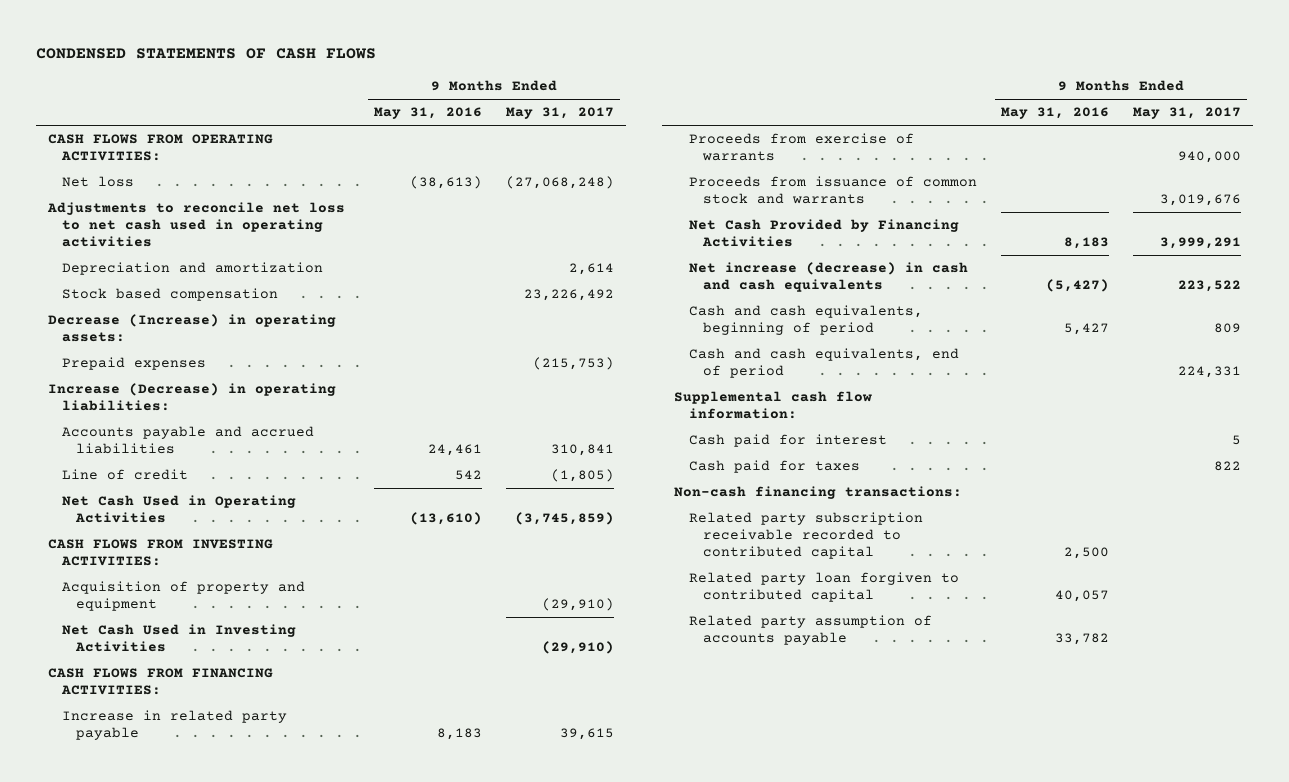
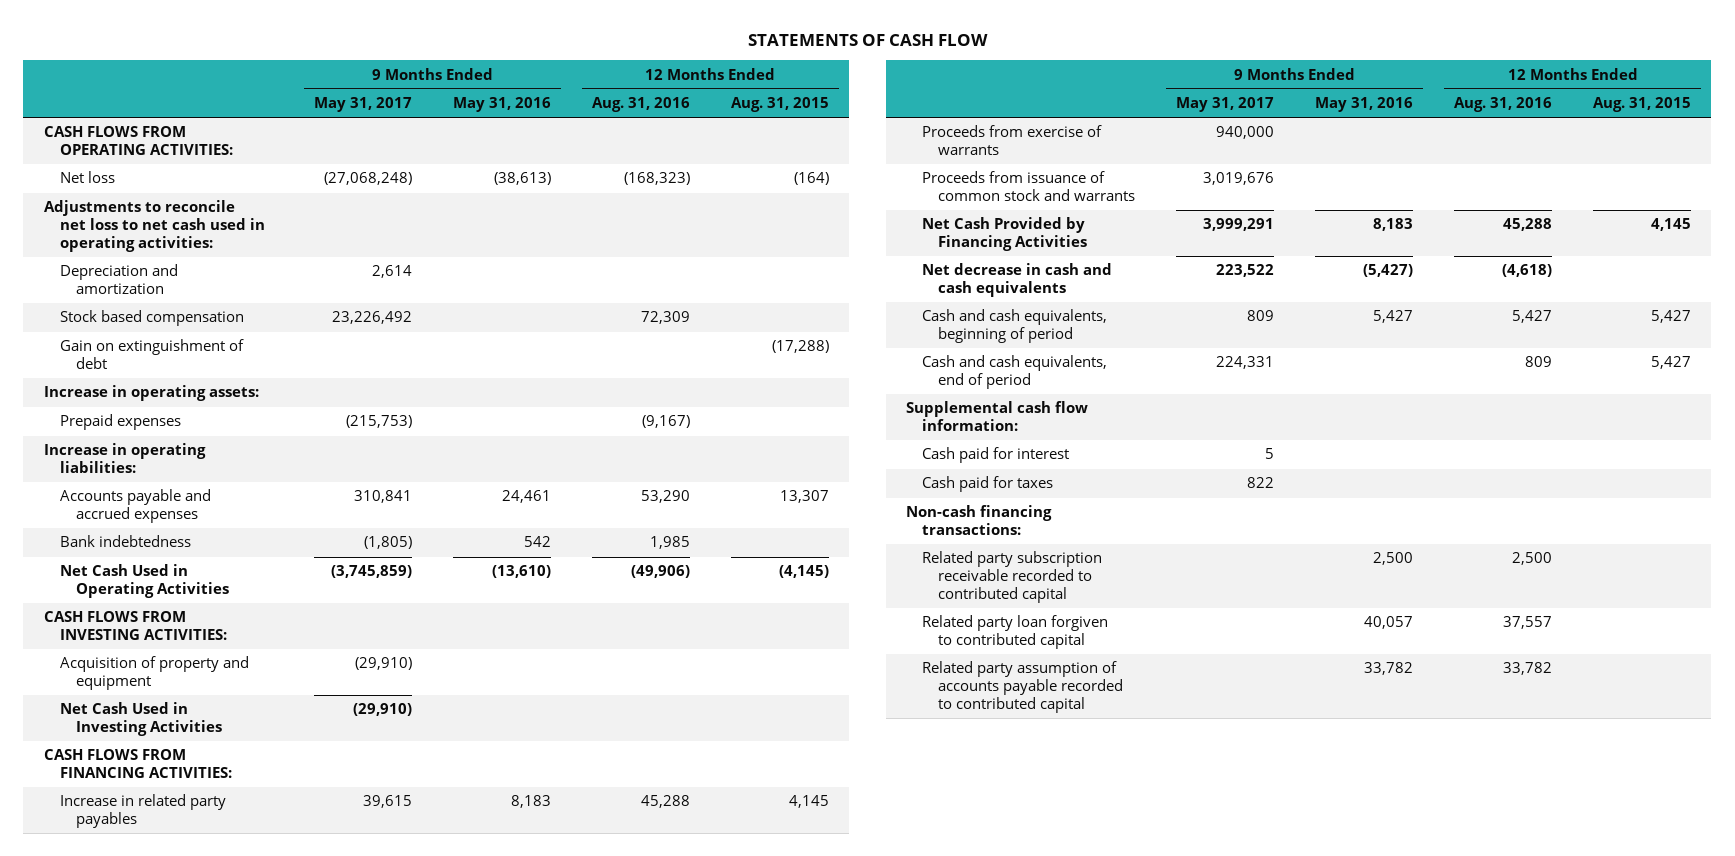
- CONDENSED STATEMENTS OF CASH FLOWS
+ STATEMENTS OF CASH FLOW
- | 9 Months Ended May 31, 2016 | 9 Months Ended May 31, 2017
+ | 9 Months Ended May 31, 2017 | 9 Months Ended May 31, 2016 | 12 Months Ended Aug. 31, 2016 | 12 Months Ended Aug. 31, 2015
- Adjustments to reconcile net loss to net cash used in operating activities
+ Adjustments to reconcile net loss to net cash used in operating activities:
- Decrease (Increase) in operating assets:
+ Gain on extinguishment of debt | | | | (17,288)
+ Increase in operating assets:
- Increase (Decrease) in operating liabilities:
- Accounts payable and accrued liabilities | 24,461 | 310,841
- Line of credit | 542 | (1,805)
+ Increase in operating liabilities:
+ Accounts payable and accrued expenses | 310,841 | 24,461 | 53,290 | 13,307
+ Bank indebtedness | (1,805) | 542 | 1,985 |
- Increase in related party payable | 8,183 | 39,615
+ Increase in related party payables | 39,615 | 8,183 | 45,288 | 4,145
- Net increase (decrease) in cash and cash equivalents | (5,427) | 223,522
+ Net decrease in cash and cash equivalents | 223,522 | (5,427) | (4,618) |
- Related party assumption of accounts payable | 33,782 |
+ Related party assumption of accounts payable recorded to contributed capital | | 33,782 | 33,782 |

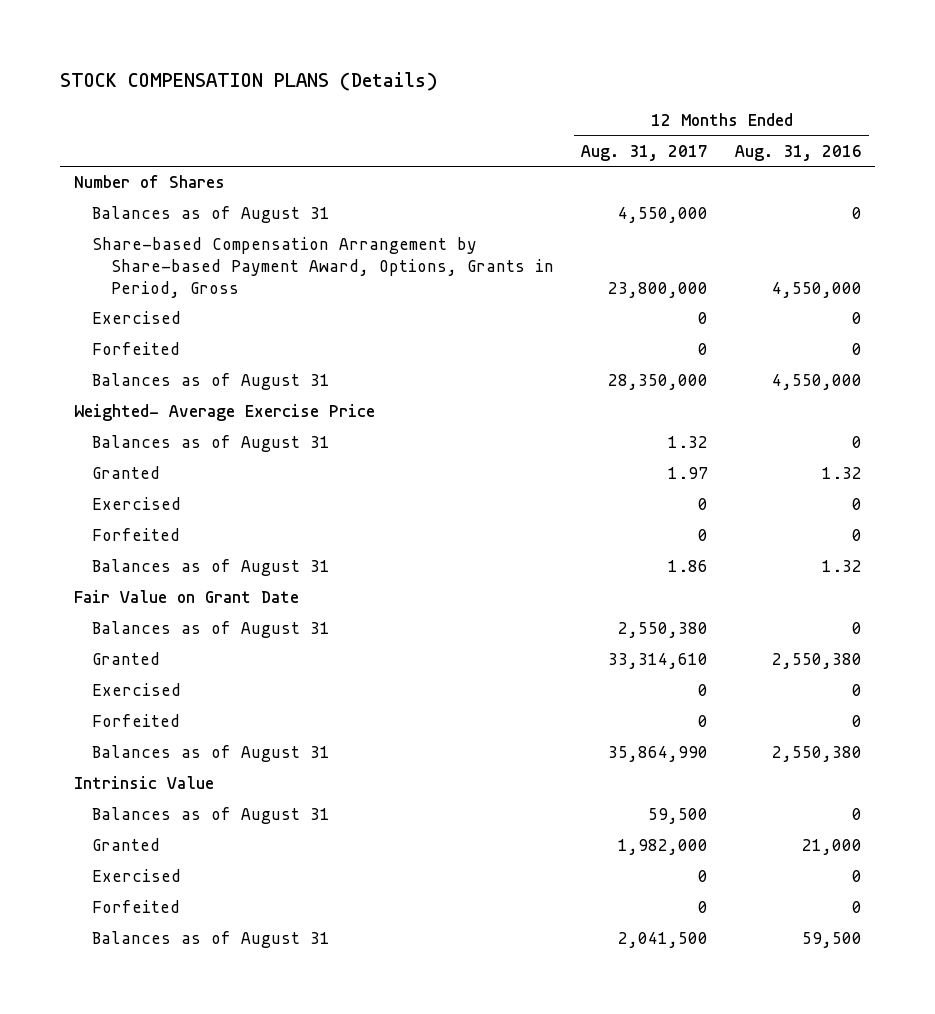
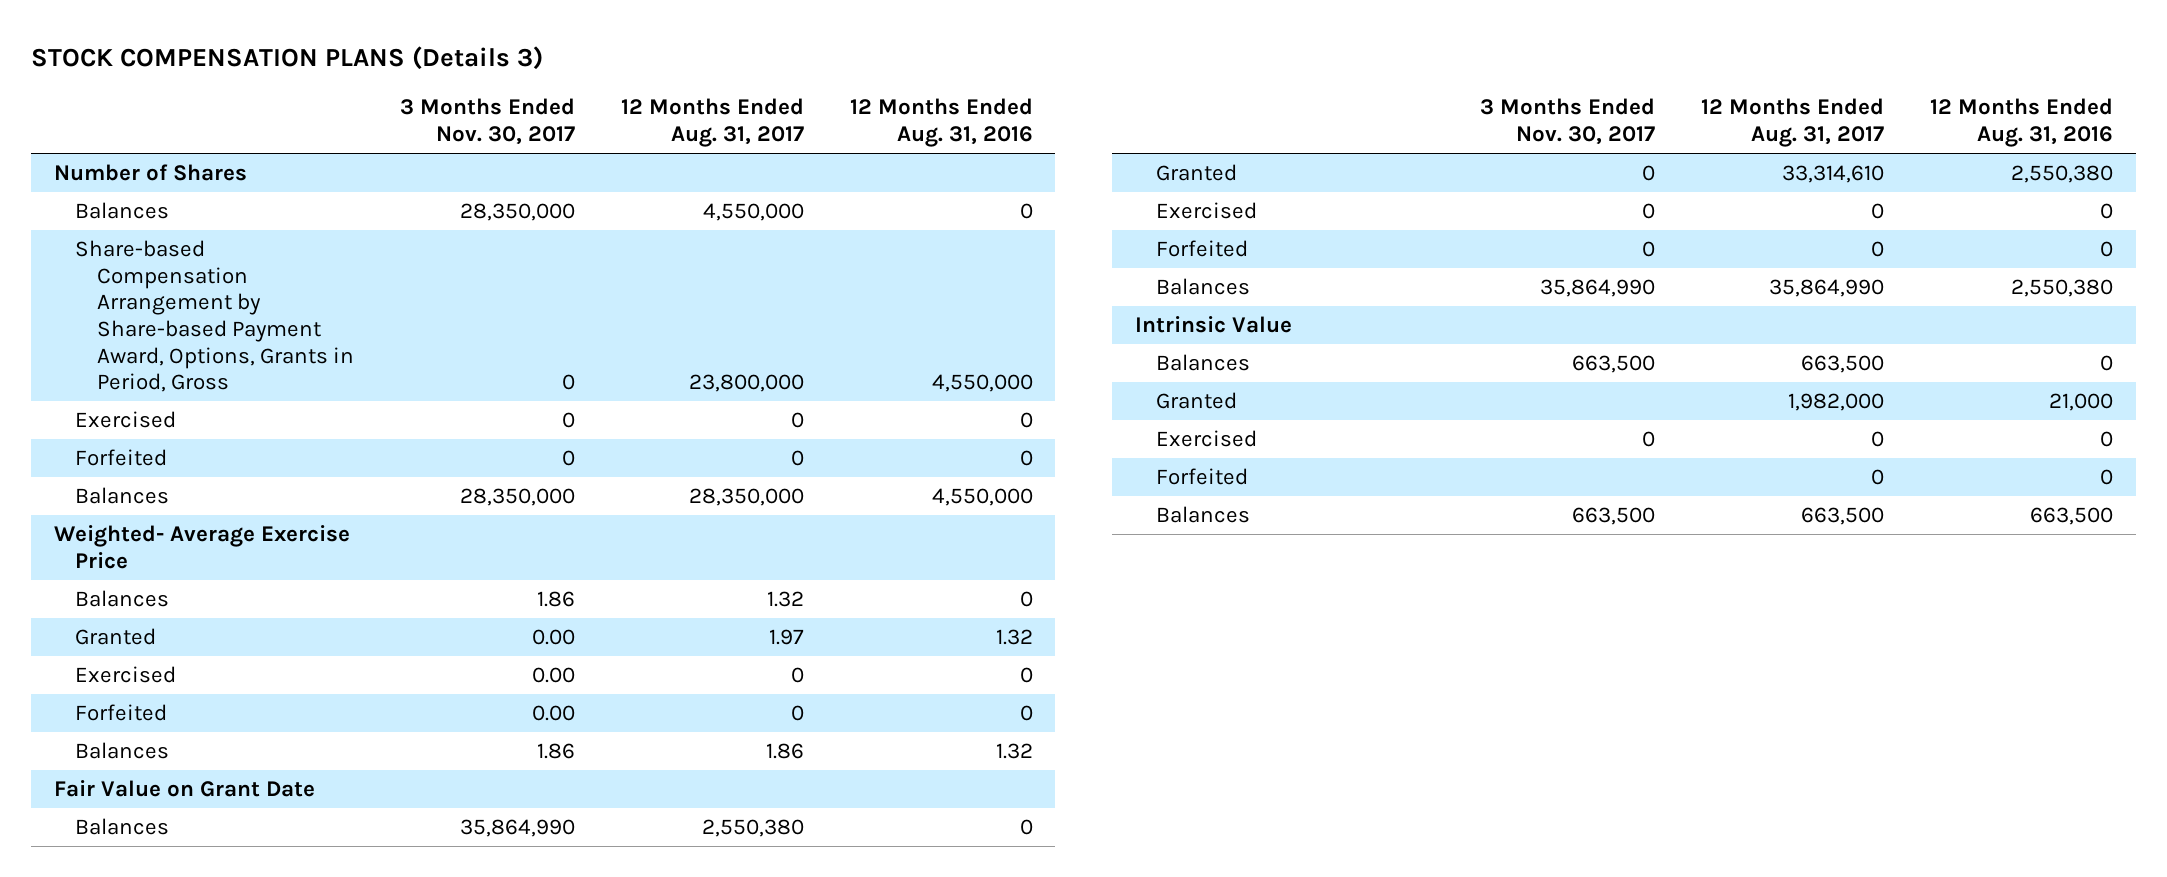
- STOCK COMPENSATION PLANS (Details)
+ STOCK COMPENSATION PLANS (Details 3)
- | 12 Months Ended Aug. 31, 2017 | 12 Months Ended Aug. 31, 2016
+ | 3 Months Ended Nov. 30, 2017 | 12 Months Ended Aug. 31, 2017 | 12 Months Ended Aug. 31, 2016
- Balances as of August 31 | 4,550,000 | 0
+ Balances | 28,350,000 | 4,550,000 | 0
- Balances as of August 31 | 28,350,000 | 4,550,000
+ Balances | 28,350,000 | 28,350,000 | 4,550,000
- Balances as of August 31 | 1.32 | 0
+ Balances | 1.86 | 1.32 | 0
- Balances as of August 31 | 1.86 | 1.32
+ Balances | 1.86 | 1.86 | 1.32
- Balances as of August 31 | 2,550,380 | 0
+ Balances | 35,864,990 | 2,550,380 | 0
- Balances as of August 31 | 35,864,990 | 2,550,380
+ Balances | 35,864,990 | 35,864,990 | 2,550,380
- Balances as of August 31 | 59,500 | 0
+ Balances | 663,500 | 663,500 | 0
- Balances as of August 31 | 2,041,500 | 59,500
+ Balances | 663,500 | 663,500 | 663,500

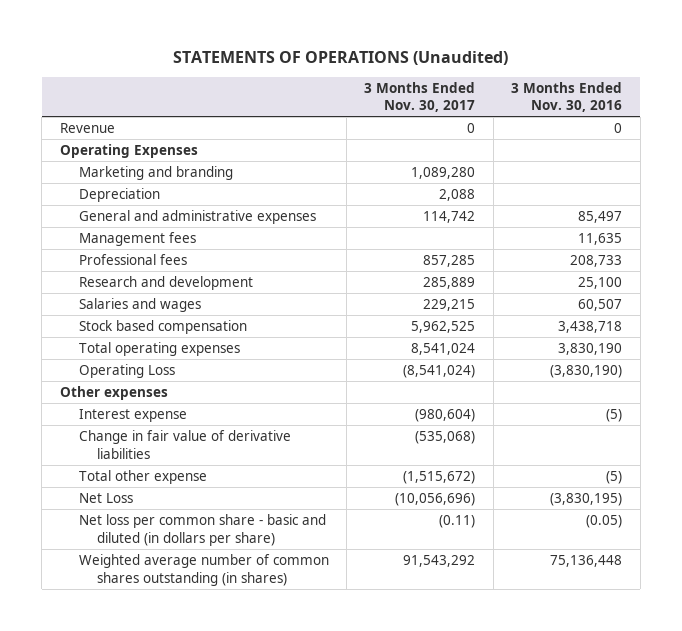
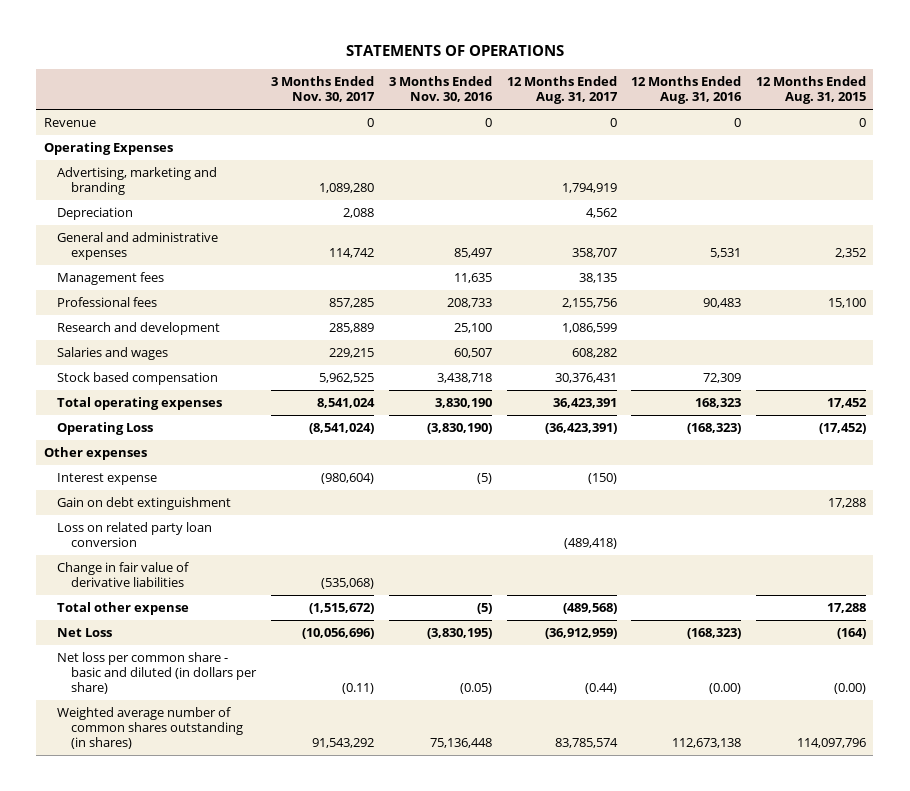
- STATEMENTS OF OPERATIONS (Unaudited)
+ STATEMENTS OF OPERATIONS
- | 3 Months Ended Nov. 30, 2017 | 3 Months Ended Nov. 30, 2016
+ | 3 Months Ended Nov. 30, 2017 | 3 Months Ended Nov. 30, 2016 | 12 Months Ended Aug. 31, 2017 | 12 Months Ended Aug. 31, 2016 | 12 Months Ended Aug. 31, 2015
- Marketing and branding | 1,089,280 |
+ Advertising, marketing and branding | 1,089,280 | | 1,794,919 | |
+ Gain on debt extinguishment | | | | | 17,288
+ Loss on related party loan conversion | | | (489,418) | |

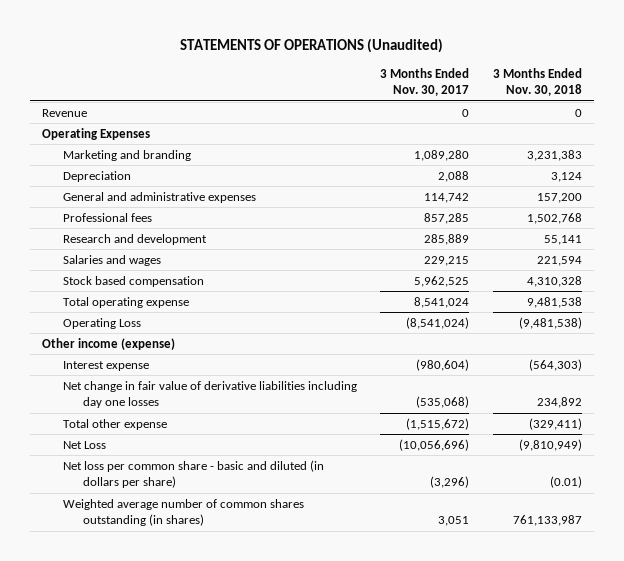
- STATEMENTS OF OPERATIONS
+ STATEMENTS OF OPERATIONS (Unaudited)
- | 3 Months Ended Nov. 30, 2017 | 3 Months Ended Nov. 30, 2016 | 12 Months Ended Aug. 31, 2017 | 12 Months Ended Aug. 31, 2016 | 12 Months Ended Aug. 31, 2015
+ | 3 Months Ended Nov. 30, 2017 | 3 Months Ended Nov. 30, 2018
- Advertising, marketing and branding | 1,089,280 | | 1,794,919 | |
+ Marketing and branding | 1,089,280 | 3,231,383
- Management fees | | 11,635 | 38,135 | |
- Total operating expenses | 8,541,024 | 3,830,190 | 36,423,391 | 168,323 | 17,452
+ Total operating expense | 8,541,024 | 9,481,538
- Other expenses
+ Other income (expense)
- Gain on debt extinguishment | | | | | 17,288
- Loss on related party loan conversion | | | (489,418) | |
- Change in fair value of derivative liabilities | (535,068) | | | |
+ Net change in fair value of derivative liabilities including day one losses | (535,068) | 234,892
- Net loss per common share - basic and diluted (in dollars per share) | (0.11) | (0.05) | (0.44) | (0.00) | (0.00)
- Weighted average number of common shares outstanding (in shares) | 91,543,292 | 75,136,448 | 83,785,574 | 112,673,138 | 114,097,796
+ Net loss per common share - basic and diluted (in dollars per share) | (3,296) | (0.01)
+ Weighted average number of common shares outstanding (in shares) | 3,051 | 761,133,987

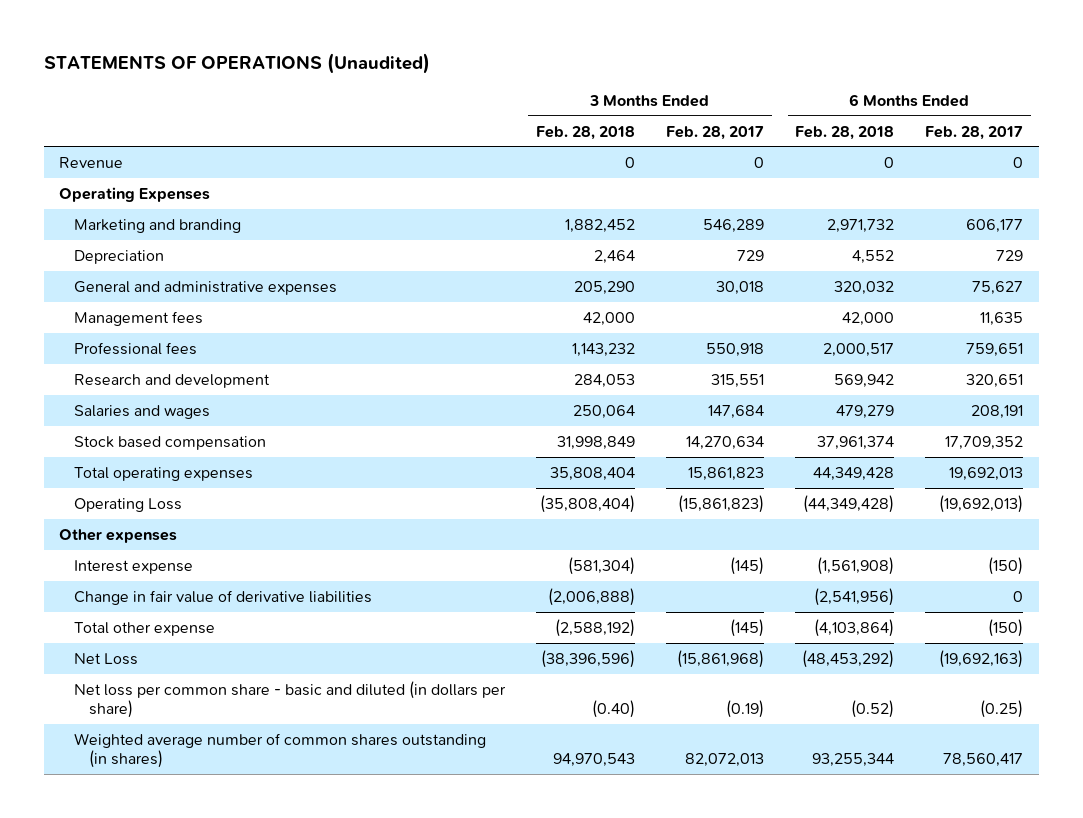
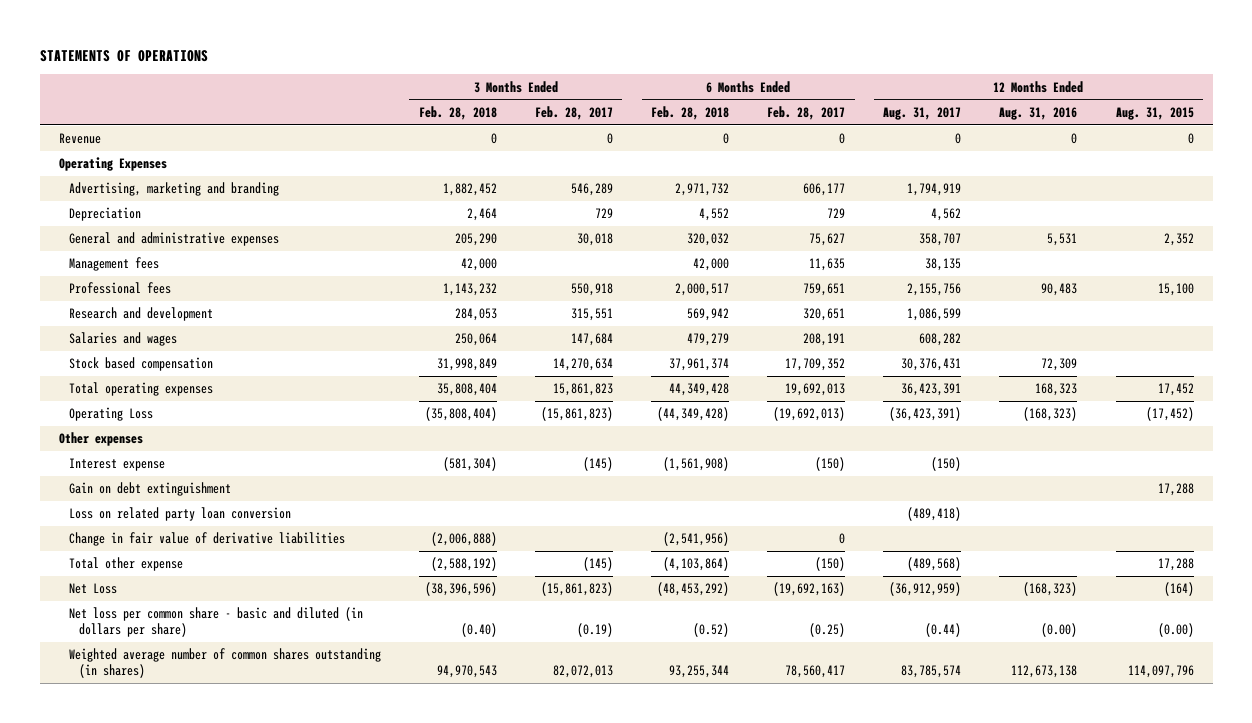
- STATEMENTS OF OPERATIONS (Unaudited)
+ STATEMENTS OF OPERATIONS
- | 3 Months Ended Feb. 28, 2018 | 3 Months Ended Feb. 28, 2017 | 6 Months Ended Feb. 28, 2018 | 6 Months Ended Feb. 28, 2017
+ | 3 Months Ended Feb. 28, 2018 | 3 Months Ended Feb. 28, 2017 | 6 Months Ended Feb. 28, 2018 | 6 Months Ended Feb. 28, 2017 | 12 Months Ended Aug. 31, 2017 | 12 Months Ended Aug. 31, 2016 | 12 Months Ended Aug. 31, 2015
- Marketing and branding | 1,882,452 | 546,289 | 2,971,732 | 606,177
+ Advertising, marketing and branding | 1,882,452 | 546,289 | 2,971,732 | 606,177 | 1,794,919 | |
+ Gain on debt extinguishment | | | | | | | 17,288
+ Loss on related party loan conversion | | | | | (489,418) | |
- Net Loss | (38,396,596) | (15,861,968) | (48,453,292) | (19,692,163)
+ Net Loss | (38,396,596) | (15,861,823) | (48,453,292) | (19,692,163) | (36,912,959) | (168,323) | (164)

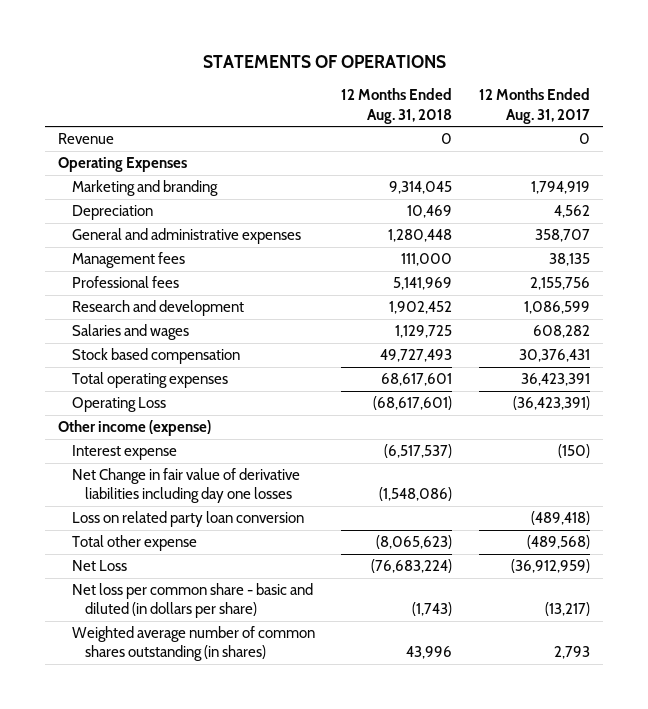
- | 3 Months Ended Feb. 28, 2018 | 3 Months Ended Feb. 28, 2017 | 6 Months Ended Feb. 28, 2018 | 6 Months Ended Feb. 28, 2017 | 12 Months Ended Aug. 31, 2017 | 12 Months Ended Aug. 31, 2016 | 12 Months Ended Aug. 31, 2015
+ | 12 Months Ended Aug. 31, 2018 | 12 Months Ended Aug. 31, 2017
- Advertising, marketing and branding | 1,882,452 | 546,289 | 2,971,732 | 606,177 | 1,794,919 | |
+ Marketing and branding | 9,314,045 | 1,794,919
- Other expenses
+ Other income (expense)
- Gain on debt extinguishment | | | | | | | 17,288
+ Net Change in fair value of derivative liabilities including day one losses | (1,548,086) |
- Change in fair value of derivative liabilities | (2,006,888) | | (2,541,956) | 0 | | |
- Net loss per common share - basic and diluted (in dollars per share) | (0.40) | (0.19) | (0.52) | (0.25) | (0.44) | (0.00) | (0.00)
- Weighted average number of common shares outstanding (in shares) | 94,970,543 | 82,072,013 | 93,255,344 | 78,560,417 | 83,785,574 | 112,673,138 | 114,097,796
+ Net loss per common share - basic and diluted (in dollars per share) | (1,743) | (13,217)
+ Weighted average number of common shares outstanding (in shares) | 43,996 | 2,793

